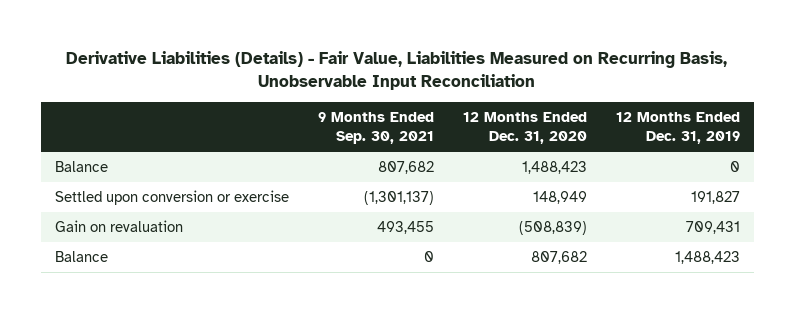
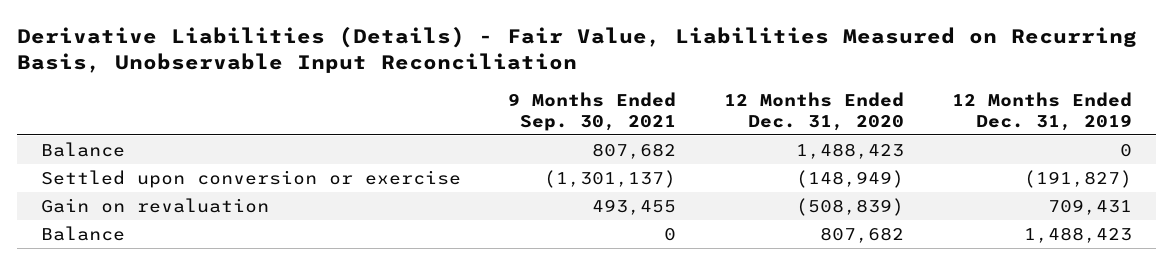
- Settled upon conversion or exercise | (1,301,137) | 148,949 | 191,827
+ Settled upon conversion or exercise | (1,301,137) | (148,949) | (191,827)

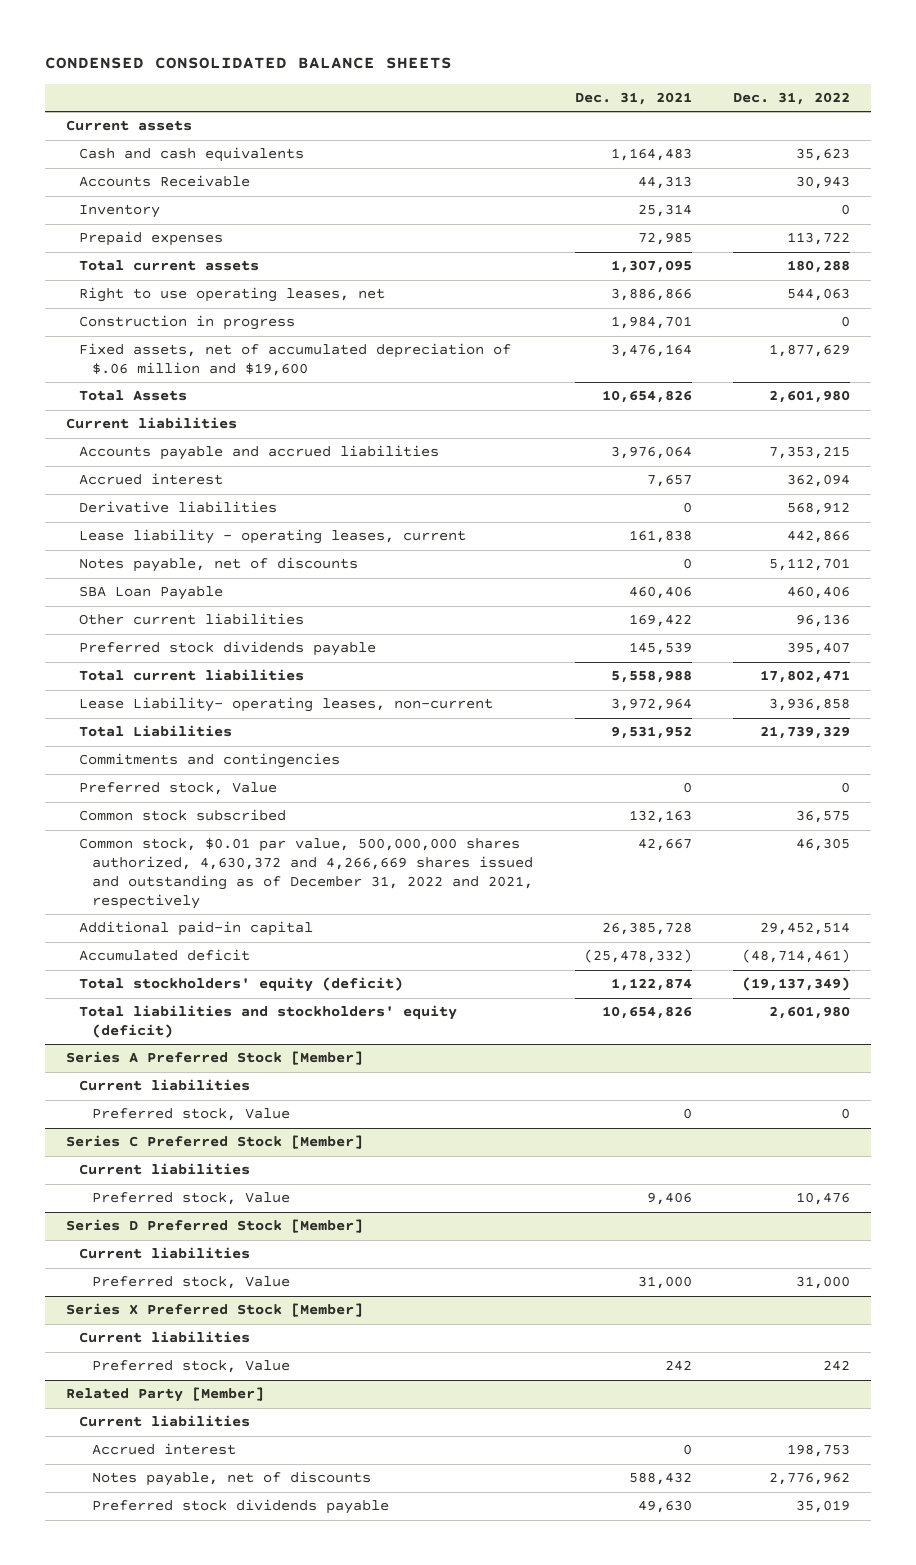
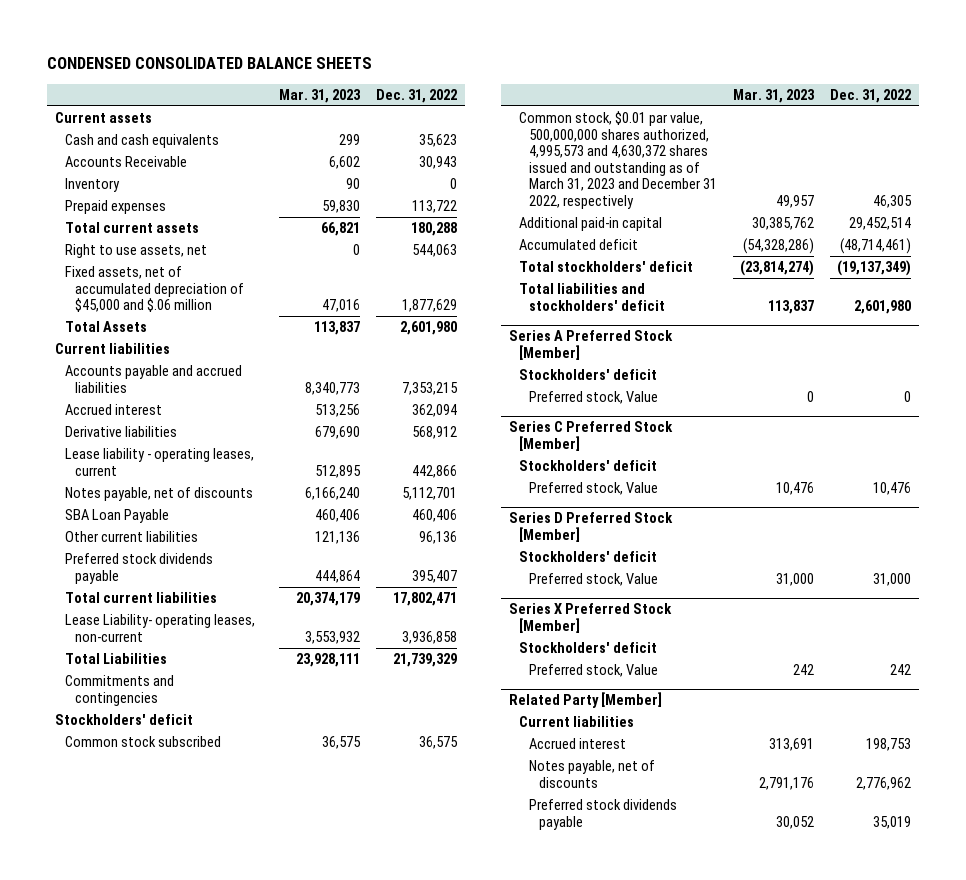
- | Dec. 31, 2021 | Dec. 31, 2022
+ | Mar. 31, 2023 | Dec. 31, 2022
- Right to use operating leases, net | 3,886,866 | 544,063
- Construction in progress | 1,984,701 | 0
- Fixed assets, net of accumulated depreciation of $.06 million and $19,600 | 3,476,164 | 1,877,629
+ Right to use assets, net | 0 | 544,063
+ Fixed assets, net of accumulated depreciation of $45,000 and $.06 million | 47,016 | 1,877,629
- Preferred stock, Value | 0 | 0
+ Stockholders' deficit
- Common stock, $0.01 par value, 500,000,000 shares authorized, 4,630,372 and 4,266,669 shares issued and outstanding as of December 31, 2022 and 2021, respectively | 42,667 | 46,305
+ Common stock, $0.01 par value, 500,000,000 shares authorized, 4,995,573 and 4,630,372 shares issued and outstanding as of March 31, 2023 and December 31 2022, respectively | 49,957 | 46,305
- Total stockholders' equity (deficit) | 1,122,874 | (19,137,349)
- Total liabilities and stockholders' equity (deficit) | 10,654,826 | 2,601,980
+ Total stockholders' deficit | (23,814,274) | (19,137,349)
+ Total liabilities and stockholders' deficit | 113,837 | 2,601,980
@ Series A Preferred Stock [Member]
- Current liabilities
+ Stockholders' deficit
@ Series C Preferred Stock [Member]
- Current liabilities
+ Stockholders' deficit
@ Series D Preferred Stock [Member]
- Current liabilities
+ Stockholders' deficit
@ Series X Preferred Stock [Member]
- Current liabilities
+ Stockholders' deficit

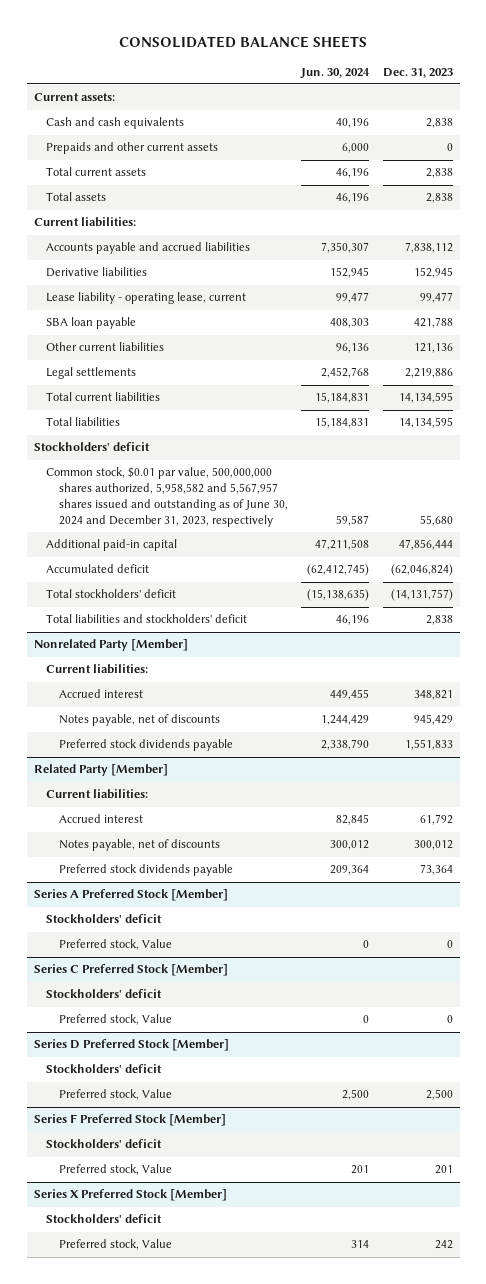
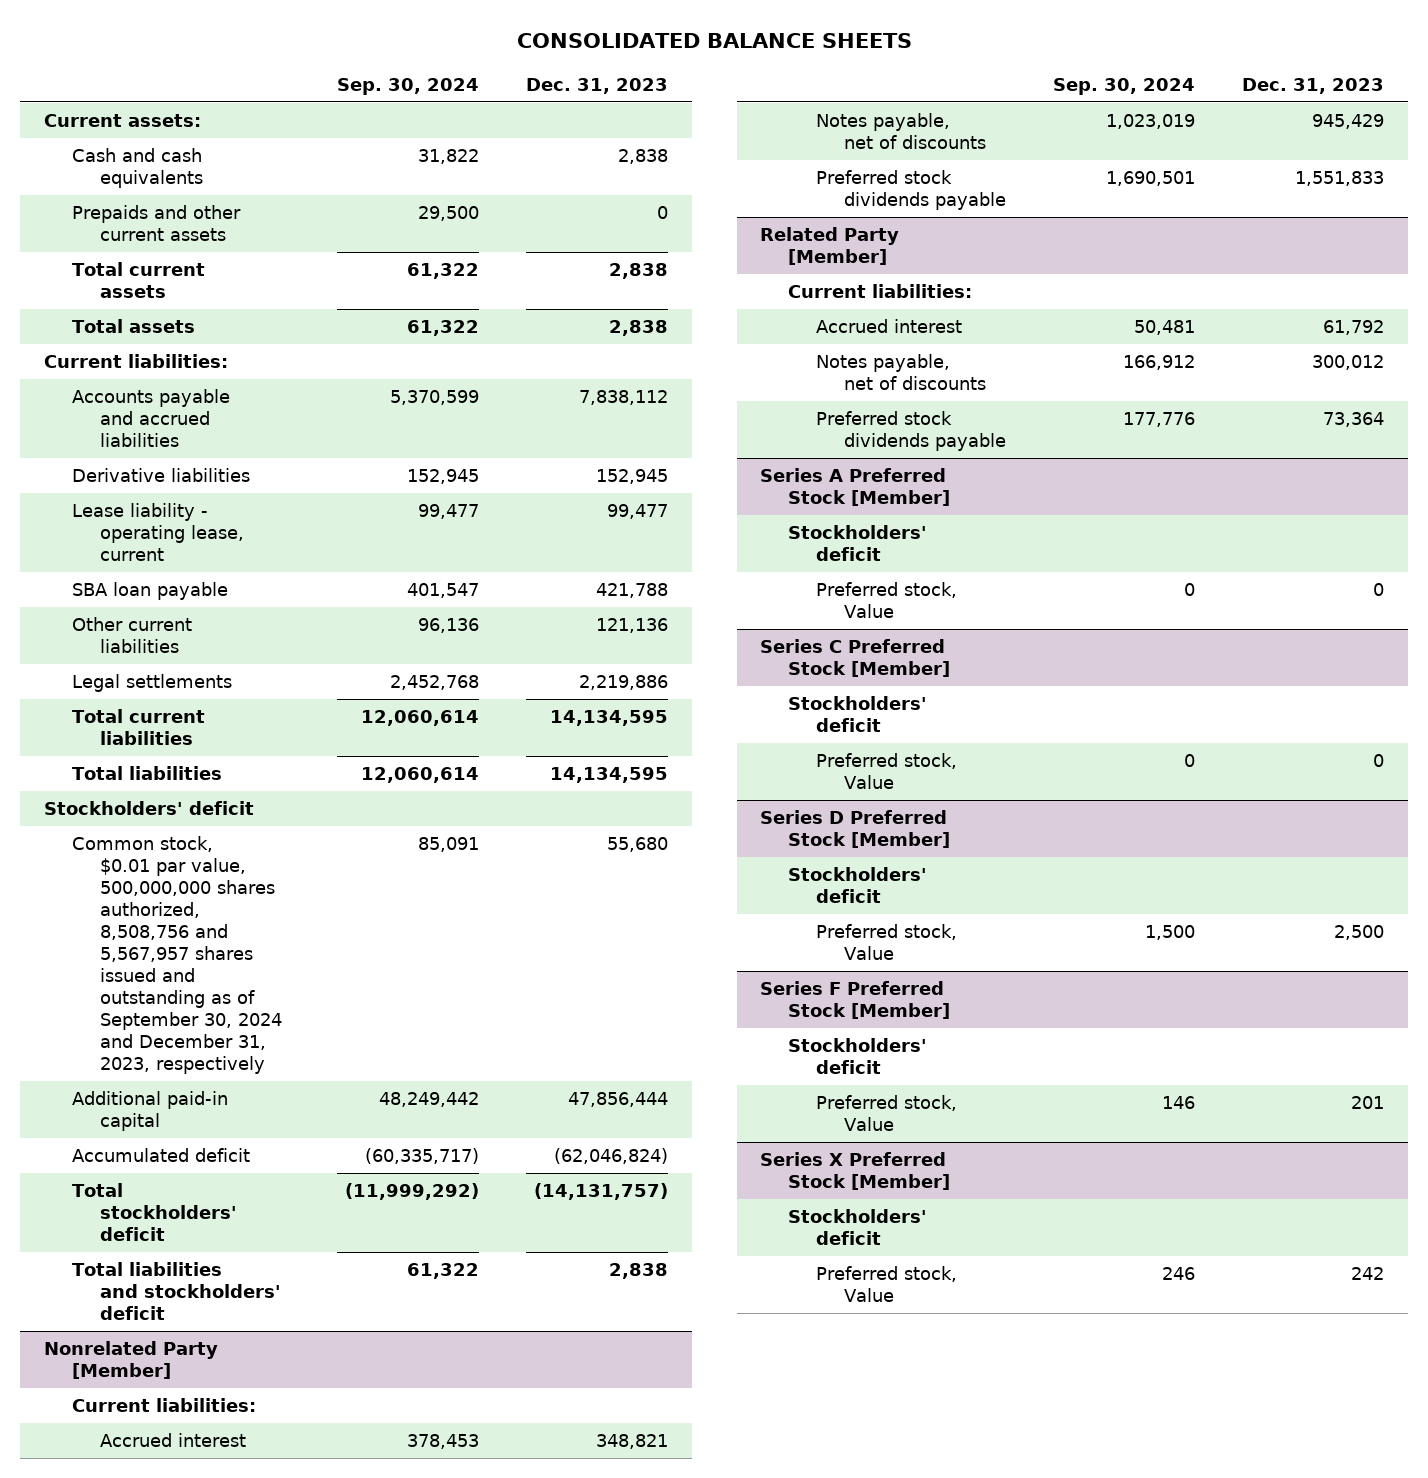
- | Jun. 30, 2024 | Dec. 31, 2023
+ | Sep. 30, 2024 | Dec. 31, 2023
- Common stock, $0.01 par value, 500,000,000 shares authorized, 5,958,582 and 5,567,957 shares issued and outstanding as of June 30, 2024 and December 31, 2023, respectively | 59,587 | 55,680
+ Common stock, $0.01 par value, 500,000,000 shares authorized, 8,508,756 and 5,567,957 shares issued and outstanding as of September 30, 2024 and December 31, 2023, respectively | 85,091 | 55,680

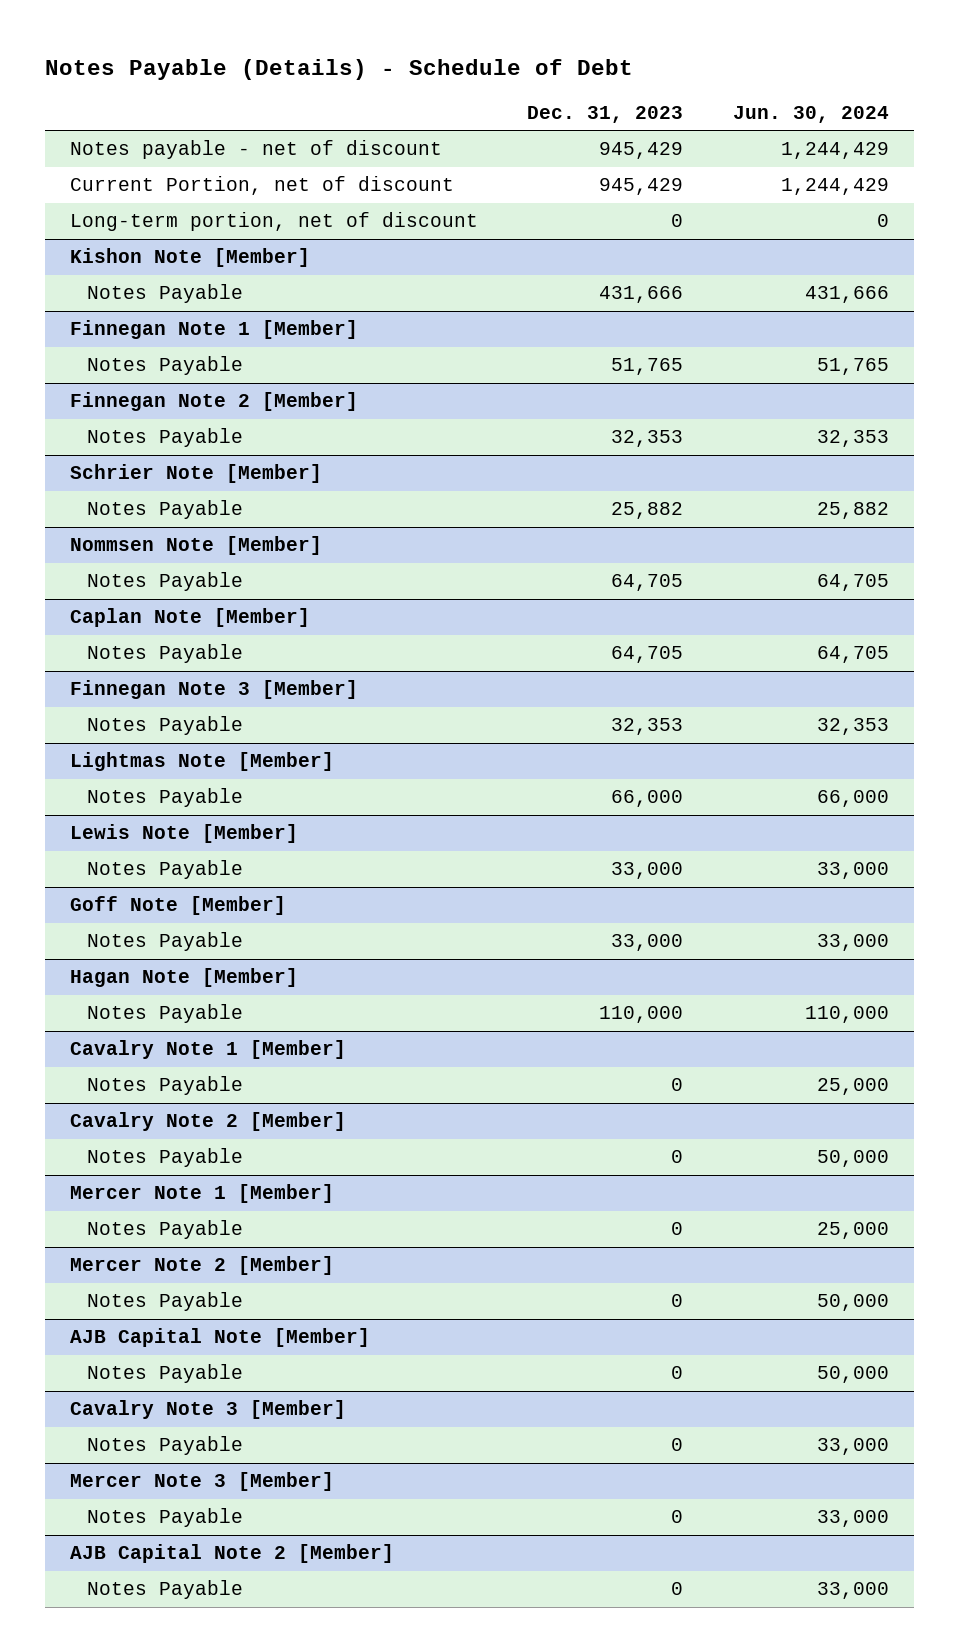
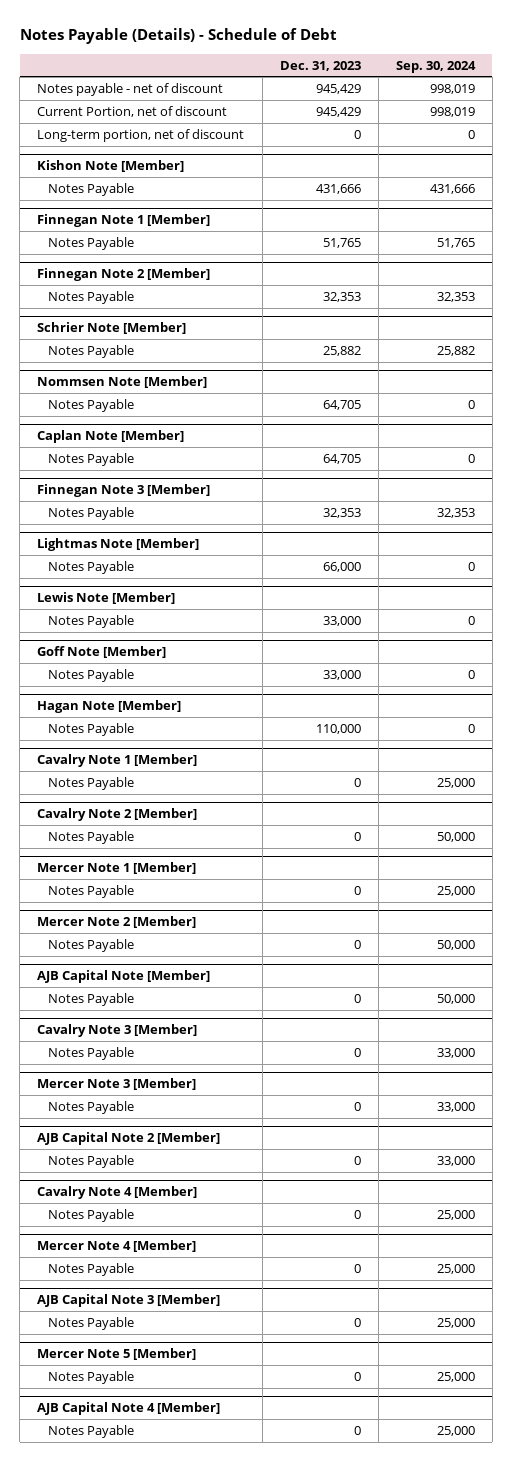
- | Dec. 31, 2023 | Jun. 30, 2024
+ | Dec. 31, 2023 | Sep. 30, 2024
+ Cavalry Note 4 [Member]
+ Notes Payable | 0 | 25,000
+ Mercer Note 4 [Member]
+ Notes Payable | 0 | 25,000
+ AJB Capital Note 3 [Member]
+ Notes Payable | 0 | 25,000
+ Mercer Note 5 [Member]
+ Notes Payable | 0 | 25,000
+ AJB Capital Note 4 [Member]
+ Notes Payable | 0 | 25,000

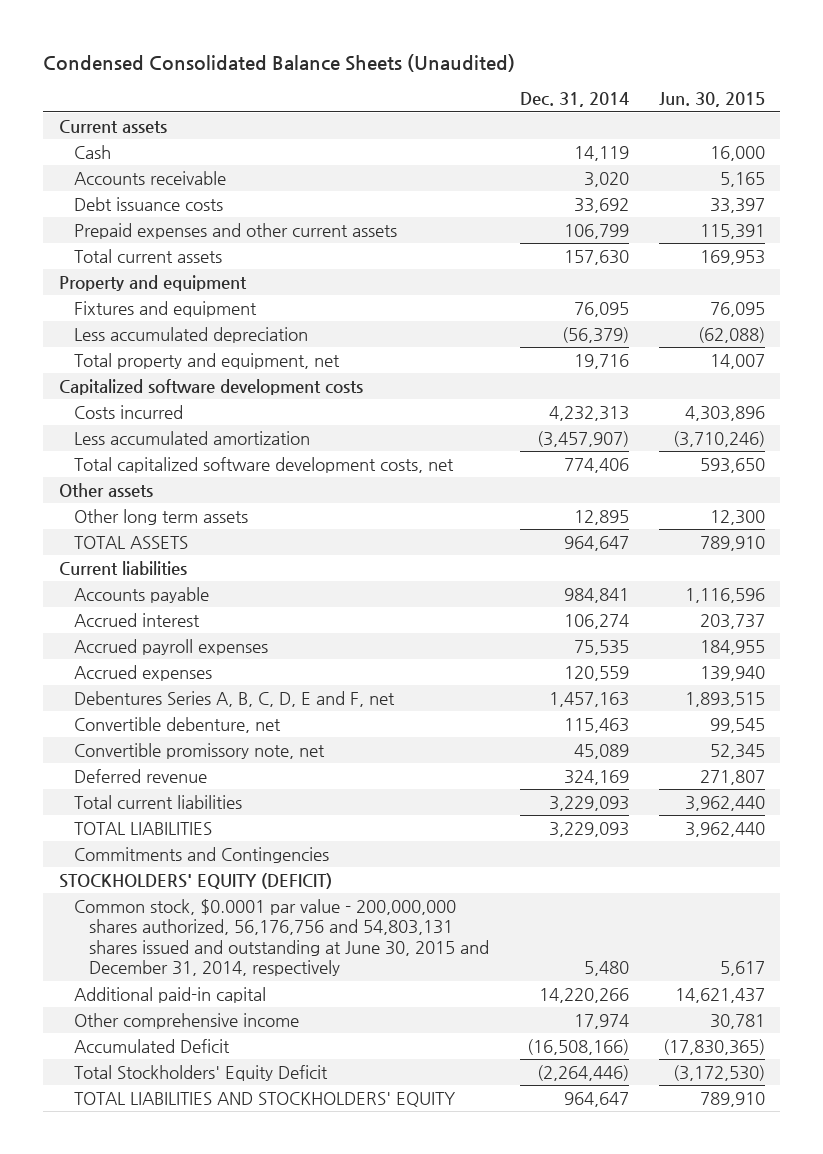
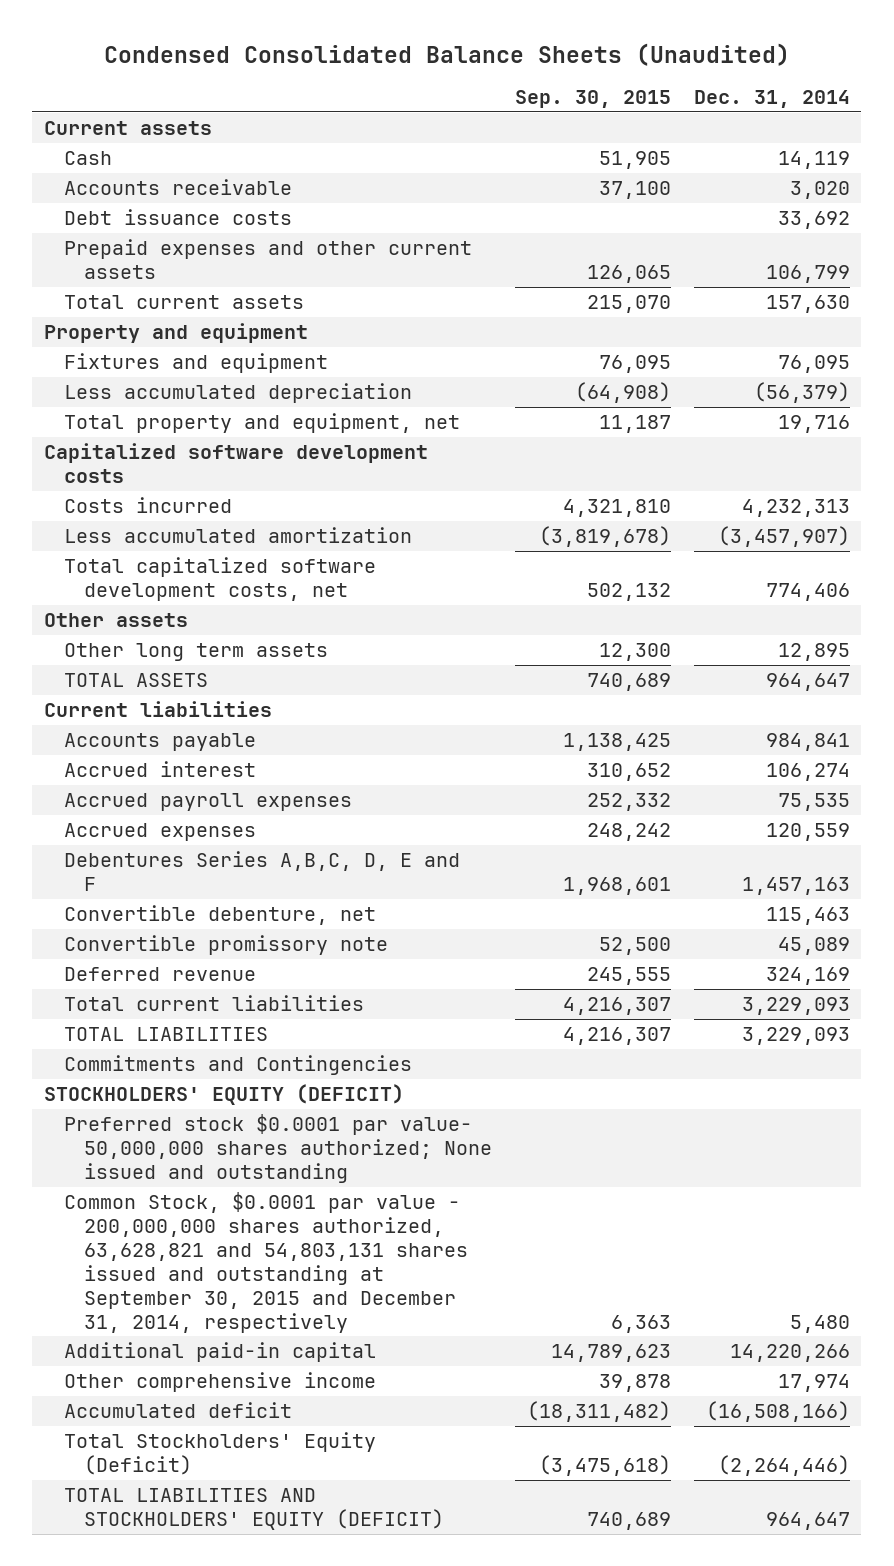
- | Dec. 31, 2014 | Jun. 30, 2015
+ | Sep. 30, 2015 | Dec. 31, 2014
- Debentures Series A, B, C, D, E and F, net | 1,457,163 | 1,893,515
+ Debentures Series A,B,C, D, E and F | 1,968,601 | 1,457,163
- Convertible promissory note, net | 45,089 | 52,345
+ Convertible promissory note | 52,500 | 45,089
- Common stock, $0.0001 par value - 200,000,000 shares authorized, 56,176,756 and 54,803,131 shares issued and outstanding at June 30, 2015 and December 31, 2014, respectively | 5,480 | 5,617
+ Preferred stock $0.0001 par value- 50,000,000 shares authorized; None issued and outstanding
+ Common Stock, $0.0001 par value - 200,000,000 shares authorized, 63,628,821 and 54,803,131 shares issued and outstanding at September 30, 2015 and December 31, 2014, respectively | 6,363 | 5,480
- Accumulated Deficit | (16,508,166) | (17,830,365)
- Total Stockholders' Equity Deficit | (2,264,446) | (3,172,530)
- TOTAL LIABILITIES AND STOCKHOLDERS' EQUITY | 964,647 | 789,910
+ Accumulated deficit | (18,311,482) | (16,508,166)
+ Total Stockholders' Equity (Deficit) | (3,475,618) | (2,264,446)
+ TOTAL LIABILITIES AND STOCKHOLDERS' EQUITY (DEFICIT) | 740,689 | 964,647

